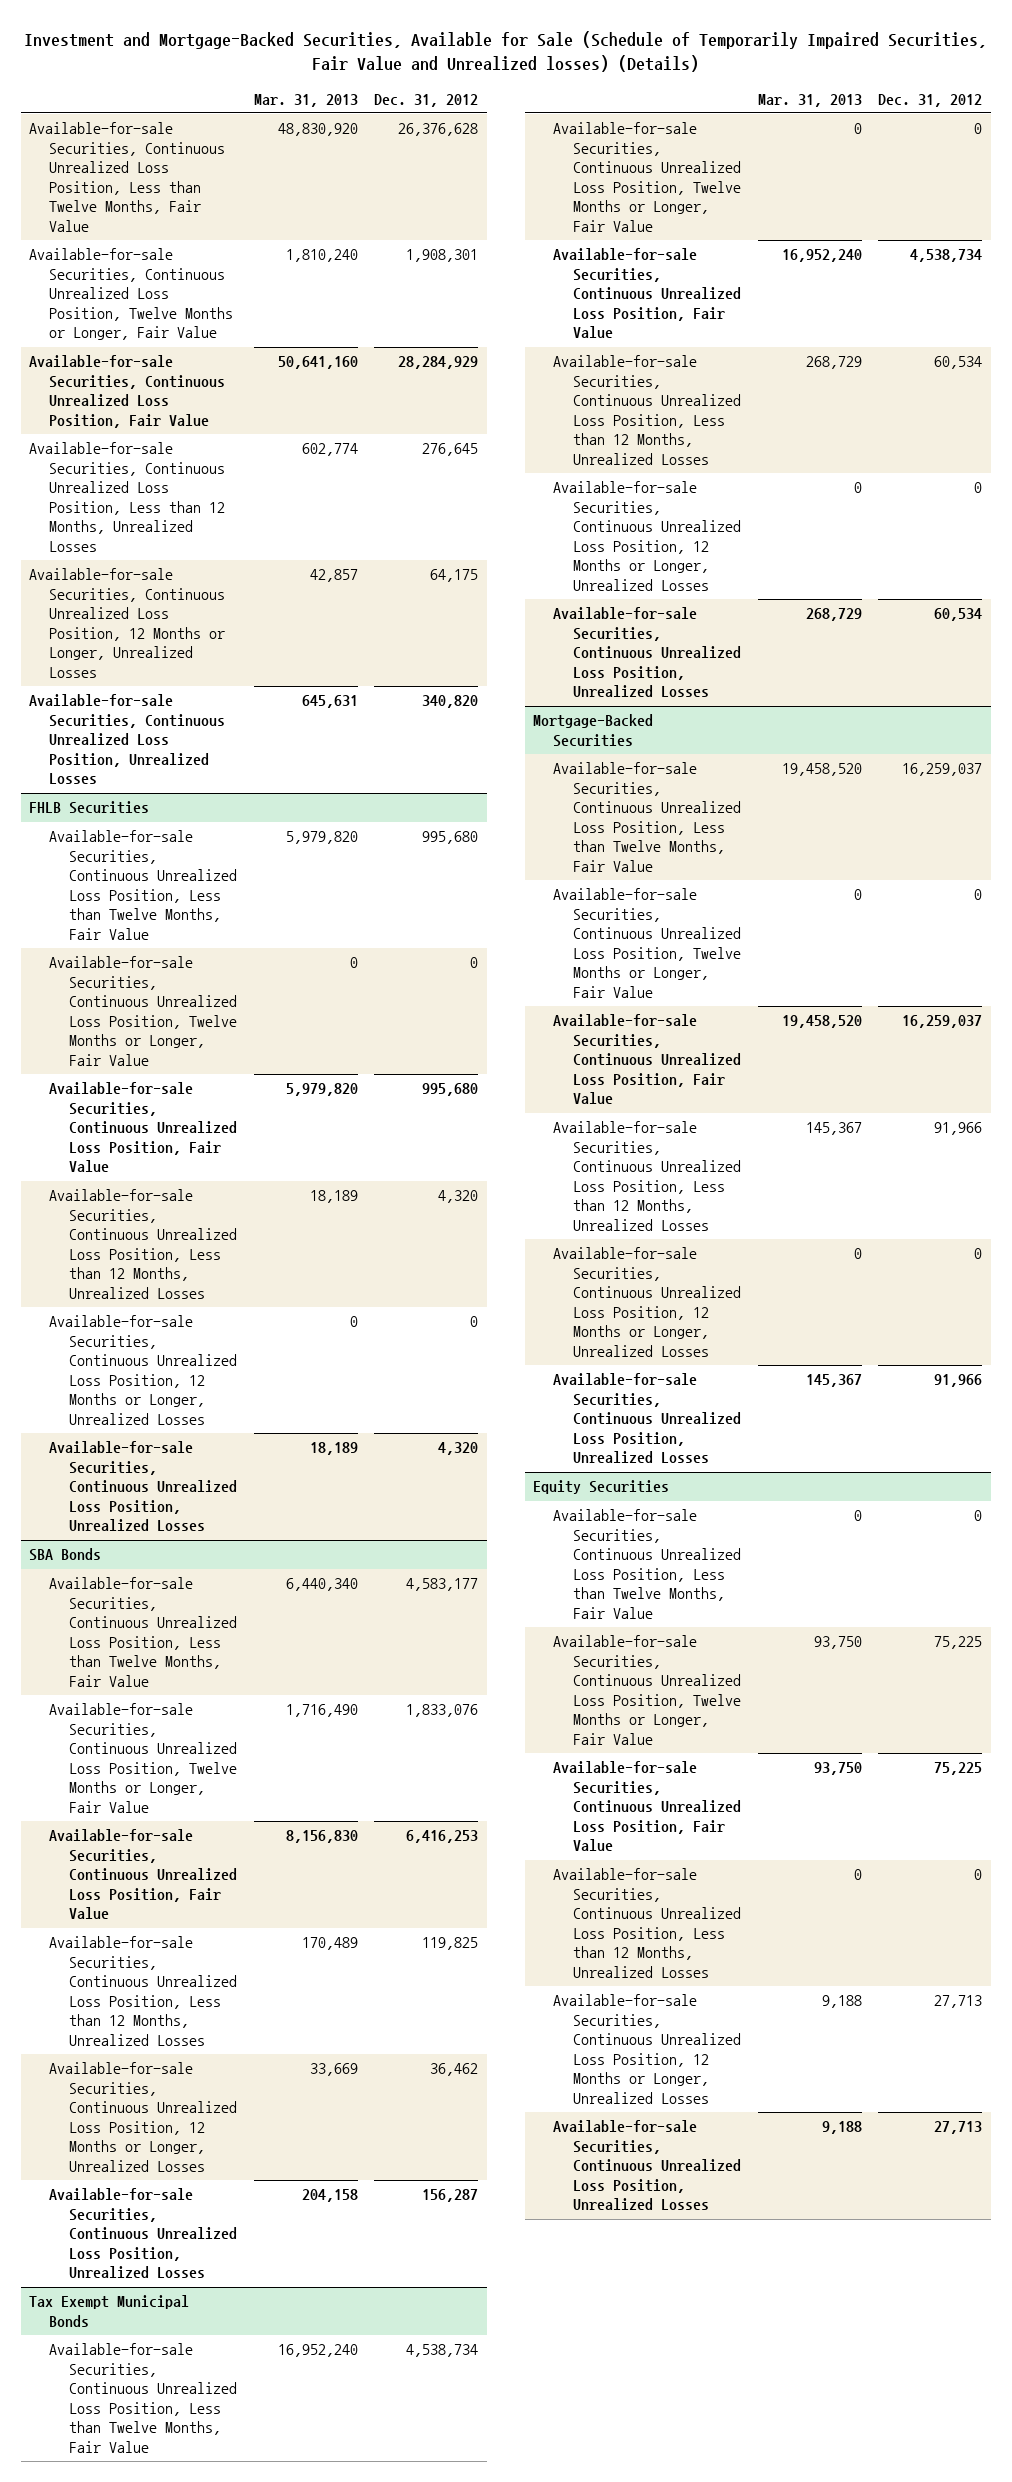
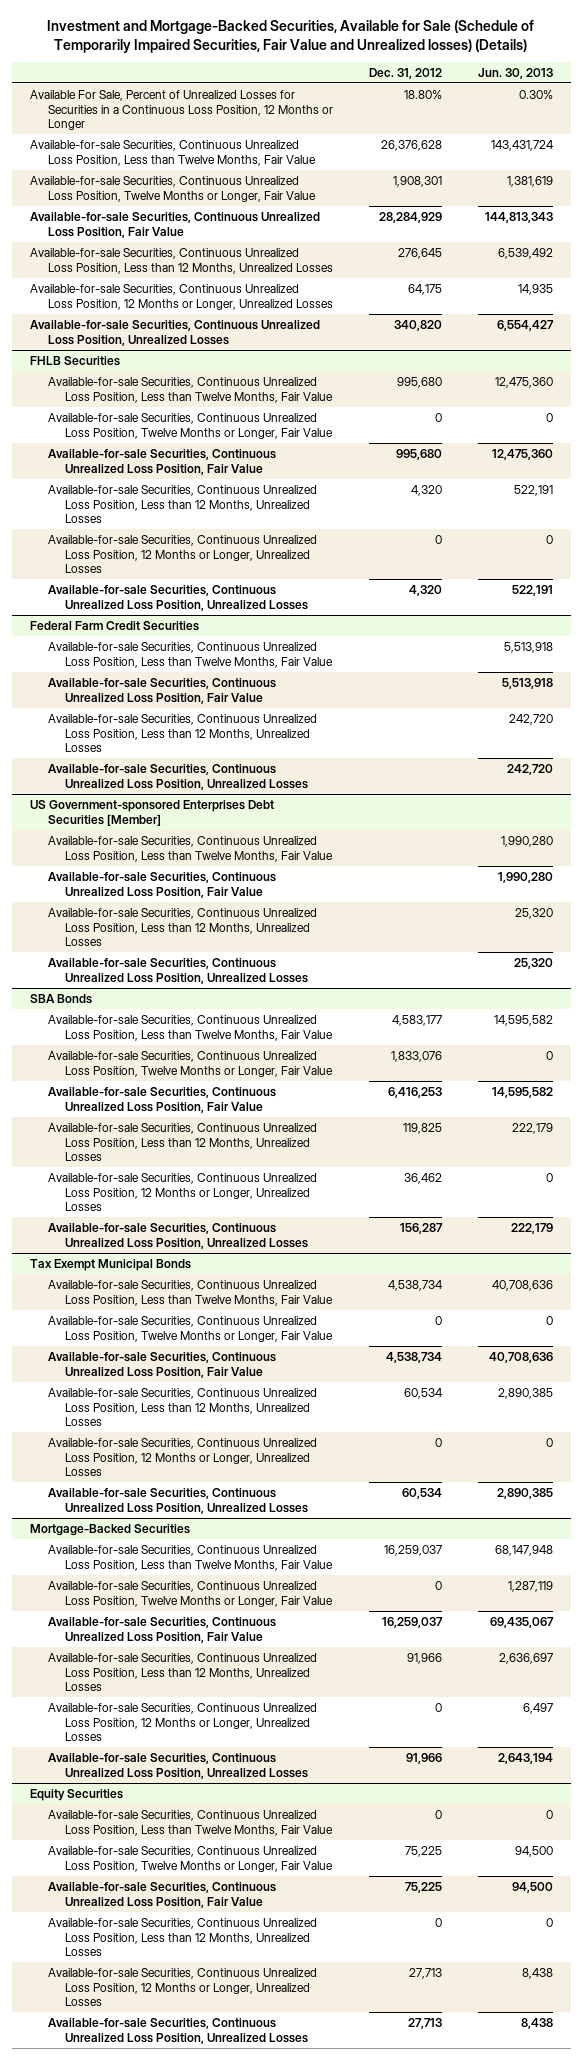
- | Mar. 31, 2013 | Dec. 31, 2012
+ | Dec. 31, 2012 | Jun. 30, 2013
+ Available For Sale, Percent of Unrealized Losses for Securities in a Continuous Loss Position, 12 Months or Longer | 18.80% | 0.30%
+ Federal Farm Credit Securities
+ Available-for-sale Securities, Continuous Unrealized Loss Position, Less than Twelve Months, Fair Value | | 5,513,918
+ Available-for-sale Securities, Continuous Unrealized Loss Position, Fair Value | | 5,513,918
+ Available-for-sale Securities, Continuous Unrealized Loss Position, Less than 12 Months, Unrealized Losses | | 242,720
+ Available-for-sale Securities, Continuous Unrealized Loss Position, Unrealized Losses | | 242,720
+ US Government-sponsored Enterprises Debt Securities [Member]
+ Available-for-sale Securities, Continuous Unrealized Loss Position, Less than Twelve Months, Fair Value | | 1,990,280
+ Available-for-sale Securities, Continuous Unrealized Loss Position, Fair Value | | 1,990,280
+ Available-for-sale Securities, Continuous Unrealized Loss Position, Less than 12 Months, Unrealized Losses | | 25,320
+ Available-for-sale Securities, Continuous Unrealized Loss Position, Unrealized Losses | | 25,320

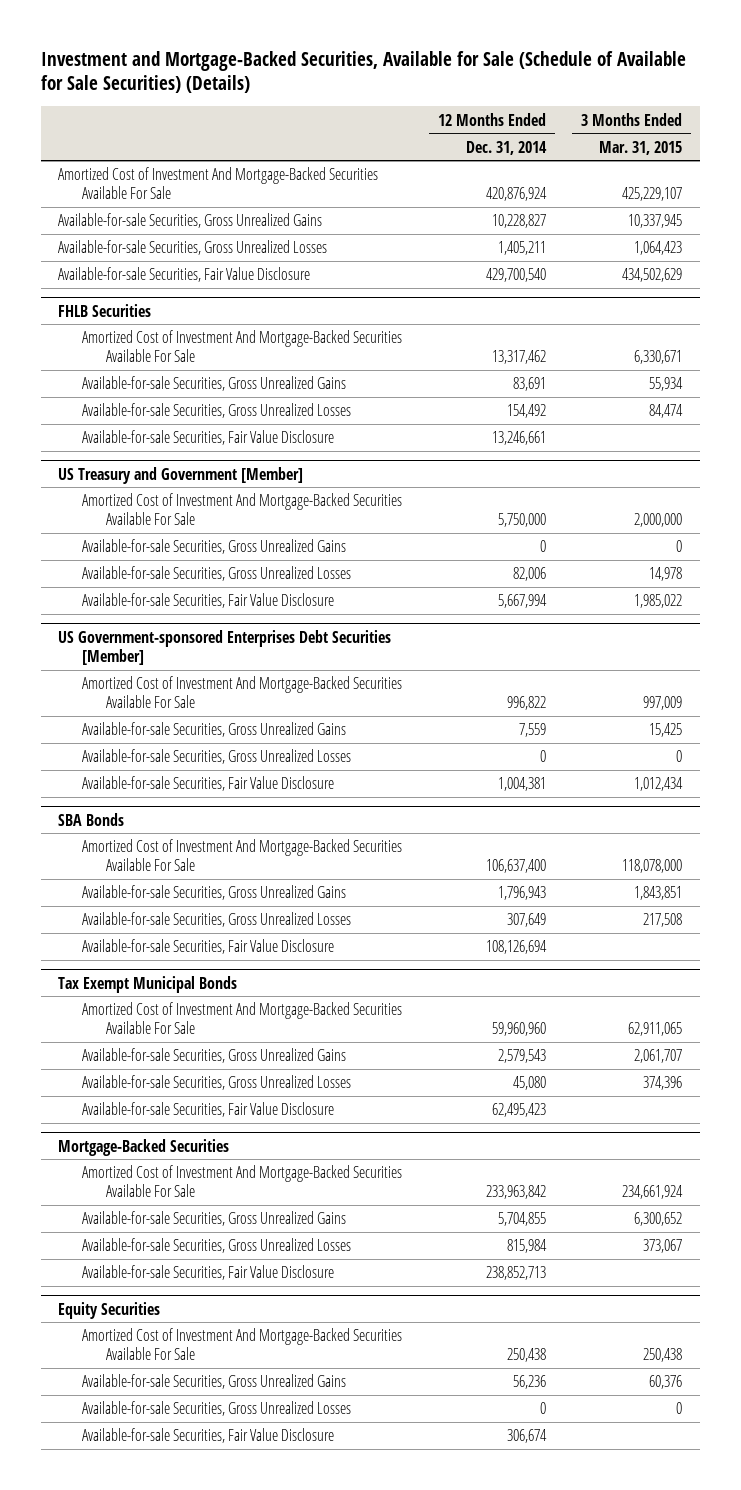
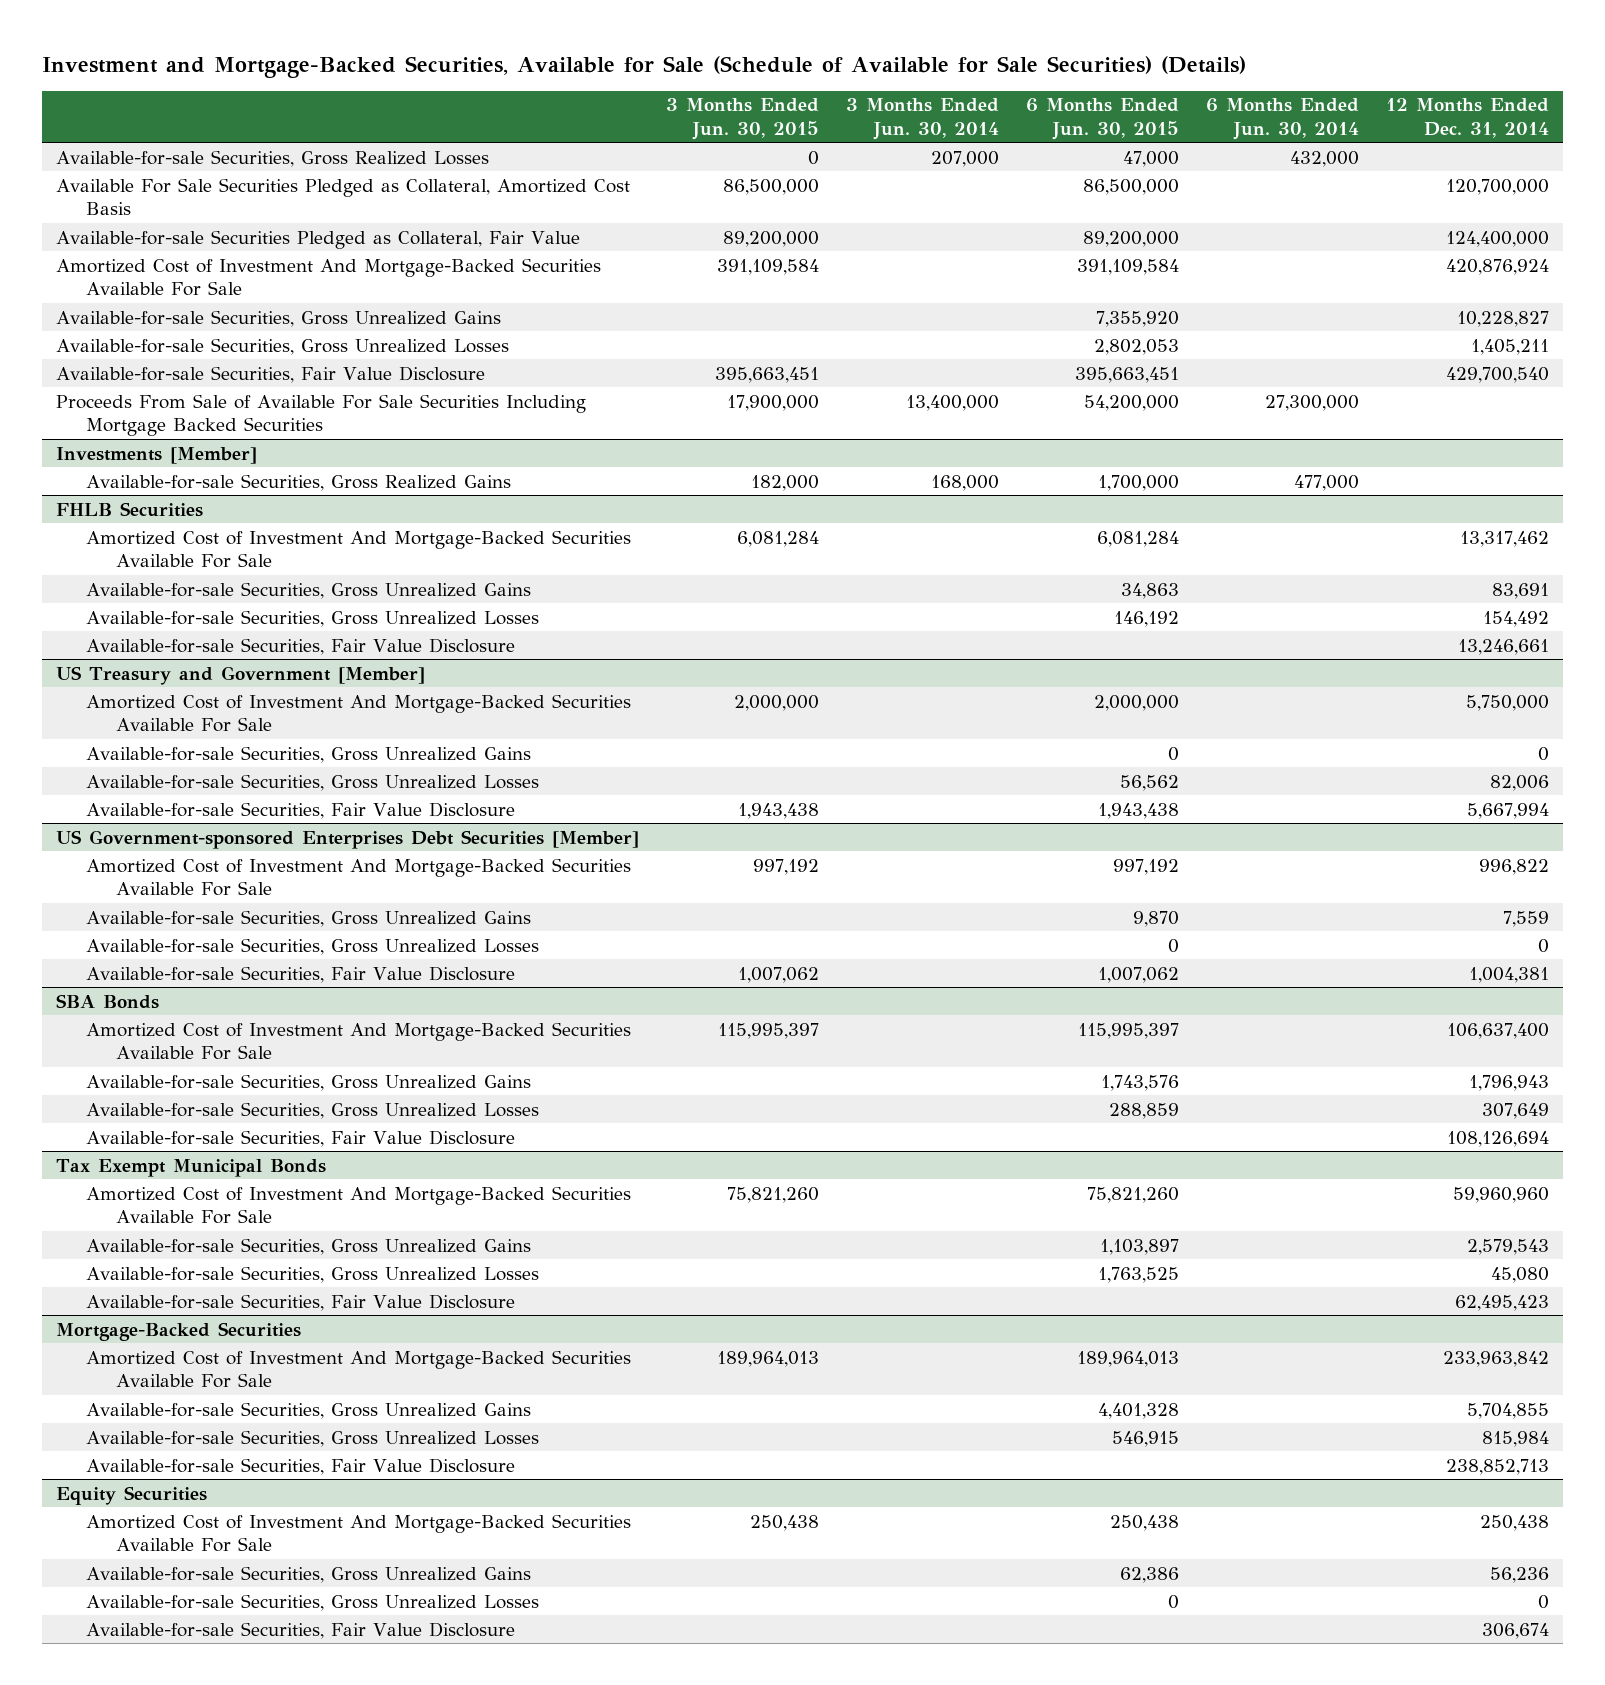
- | 12 Months Ended Dec. 31, 2014 | 3 Months Ended Mar. 31, 2015
+ | 3 Months Ended Jun. 30, 2015 | 3 Months Ended Jun. 30, 2014 | 6 Months Ended Jun. 30, 2015 | 6 Months Ended Jun. 30, 2014 | 12 Months Ended Dec. 31, 2014
+ Available-for-sale Securities, Gross Realized Losses | 0 | 207,000 | 47,000 | 432,000 |
+ Available For Sale Securities Pledged as Collateral, Amortized Cost Basis | 86,500,000 | | 86,500,000 | | 120,700,000
+ Available-for-sale Securities Pledged as Collateral, Fair Value | 89,200,000 | | 89,200,000 | | 124,400,000
+ Proceeds From Sale of Available For Sale Securities Including Mortgage Backed Securities | 17,900,000 | 13,400,000 | 54,200,000 | 27,300,000 |
+ Investments [Member]
+ Available-for-sale Securities, Gross Realized Gains | 182,000 | 168,000 | 1,700,000 | 477,000 |

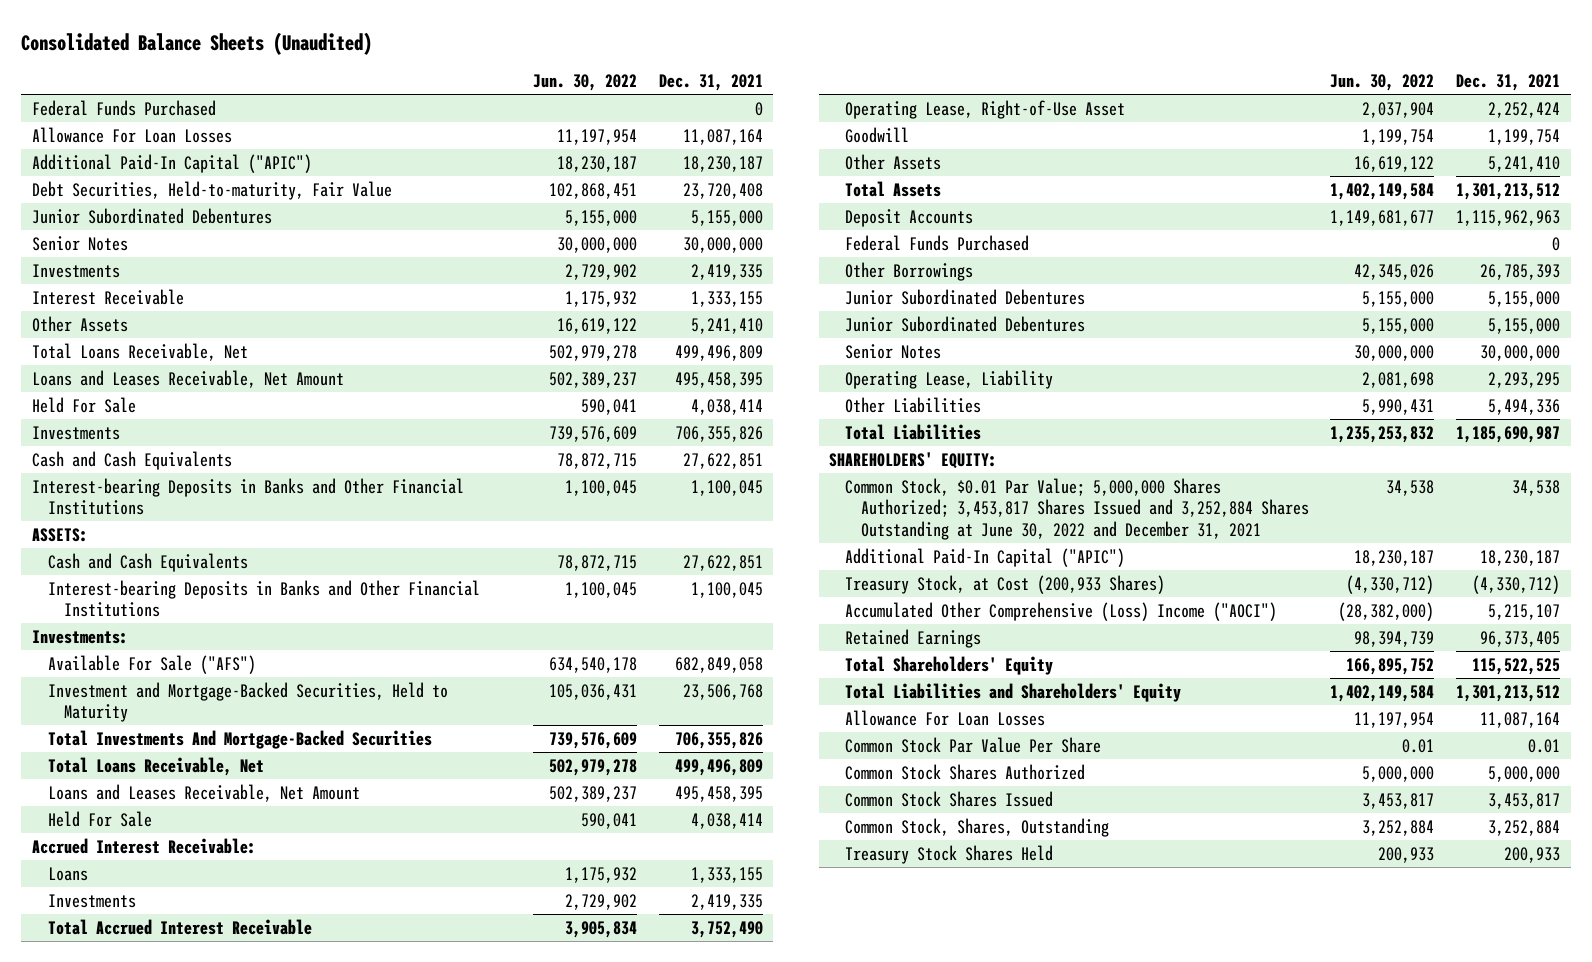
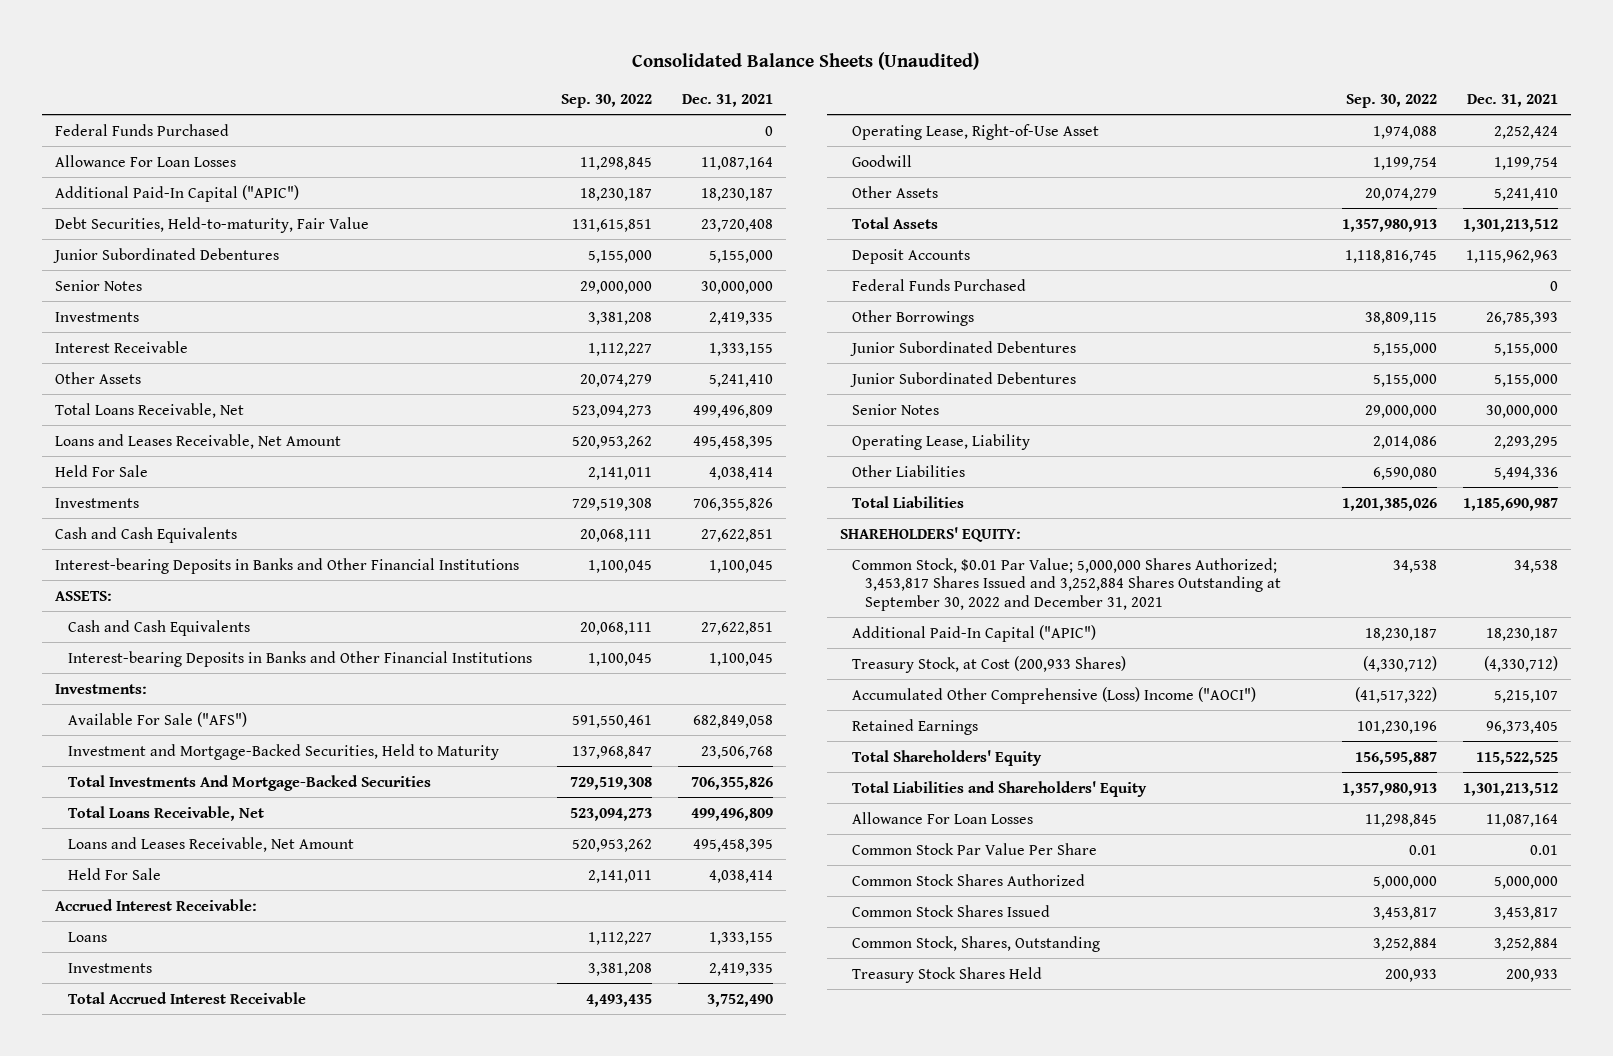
- | Jun. 30, 2022 | Dec. 31, 2021
+ | Sep. 30, 2022 | Dec. 31, 2021
- Common Stock, $0.01 Par Value; 5,000,000 Shares Authorized; 3,453,817 Shares Issued and 3,252,884 Shares Outstanding at June 30, 2022 and December 31, 2021 | 34,538 | 34,538
+ Common Stock, $0.01 Par Value; 5,000,000 Shares Authorized; 3,453,817 Shares Issued and 3,252,884 Shares Outstanding at September 30, 2022 and December 31, 2021 | 34,538 | 34,538

